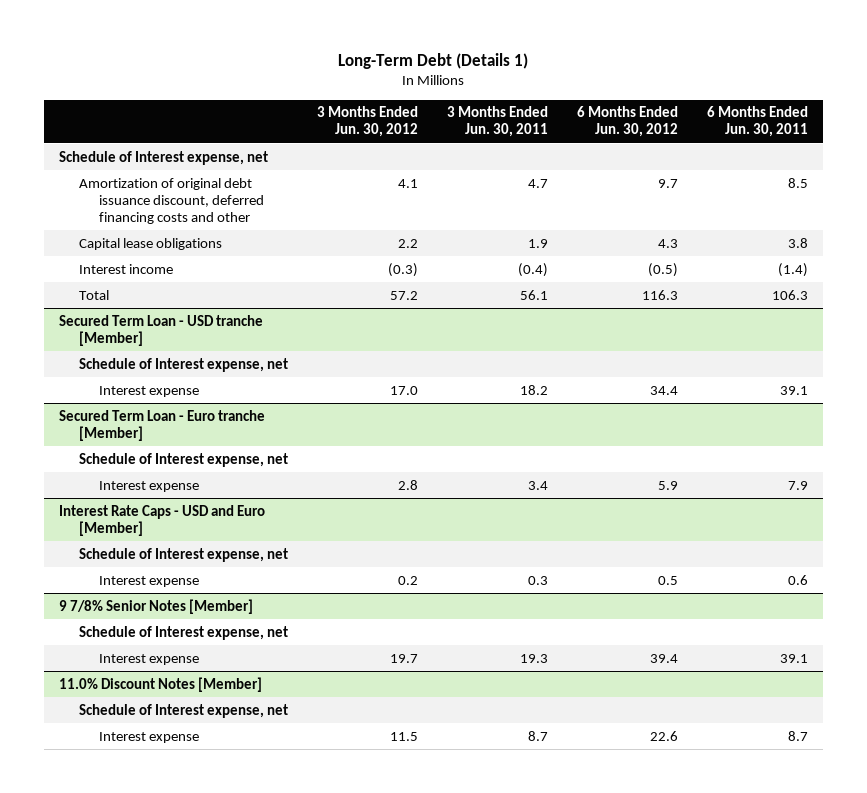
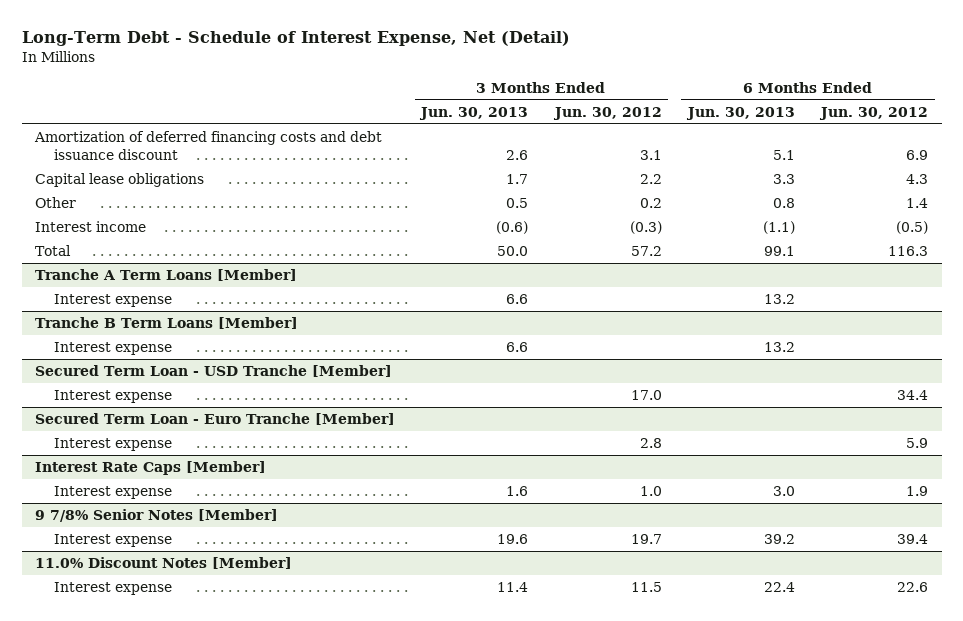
- Long-Term Debt (Details 1)
+ Long-Term Debt - Schedule of Interest Expense, Net (Detail)
- | 3 Months Ended Jun. 30, 2012 | 3 Months Ended Jun. 30, 2011 | 6 Months Ended Jun. 30, 2012 | 6 Months Ended Jun. 30, 2011
+ | 3 Months Ended Jun. 30, 2013 | 3 Months Ended Jun. 30, 2012 | 6 Months Ended Jun. 30, 2013 | 6 Months Ended Jun. 30, 2012
- Schedule of Interest expense, net
- Amortization of original debt issuance discount, deferred financing costs and other | 4.1 | 4.7 | 9.7 | 8.5
+ Amortization of deferred financing costs and debt issuance discount | 2.6 | 3.1 | 5.1 | 6.9
+ Other | 0.5 | 0.2 | 0.8 | 1.4
- Secured Term Loan - USD tranche [Member]
- Schedule of Interest expense, net
+ Tranche A Term Loans [Member]
+ Interest expense | 6.6 | | 13.2 |
+ Tranche B Term Loans [Member]
+ Interest expense | 6.6 | | 13.2 |
+ Secured Term Loan - USD Tranche [Member]
- Secured Term Loan - Euro tranche [Member]
- Schedule of Interest expense, net
+ Secured Term Loan - Euro Tranche [Member]
- Interest Rate Caps - USD and Euro [Member]
- Schedule of Interest expense, net
- Interest expense | 0.2 | 0.3 | 0.5 | 0.6
+ Interest Rate Caps [Member]
+ Interest expense | 1.6 | 1.0 | 3.0 | 1.9
@ 9 7/8% Senior Notes [Member]
- Schedule of Interest expense, net
@ 11.0% Discount Notes [Member]
- Schedule of Interest expense, net

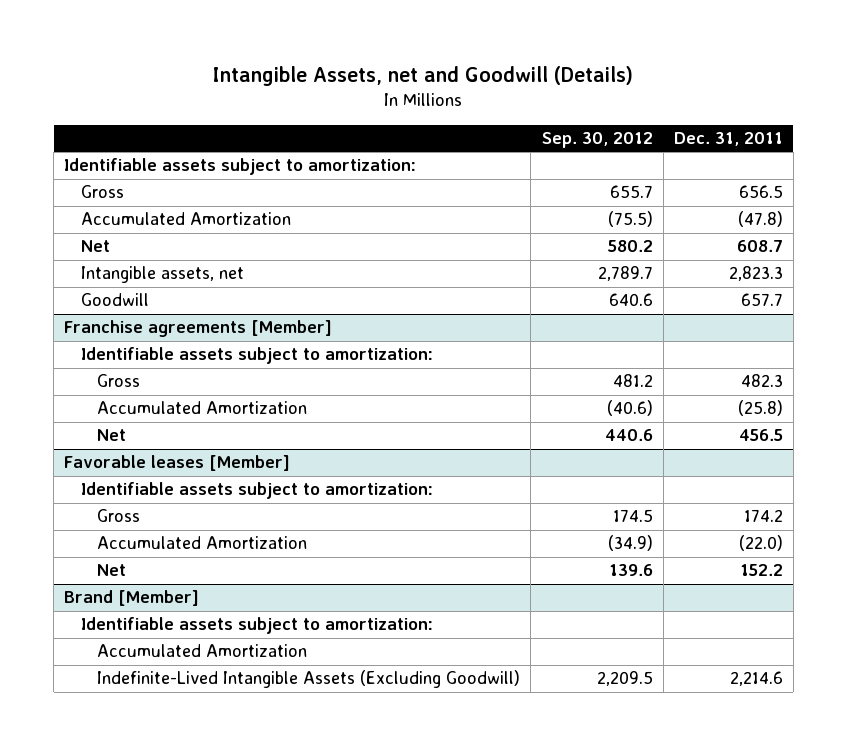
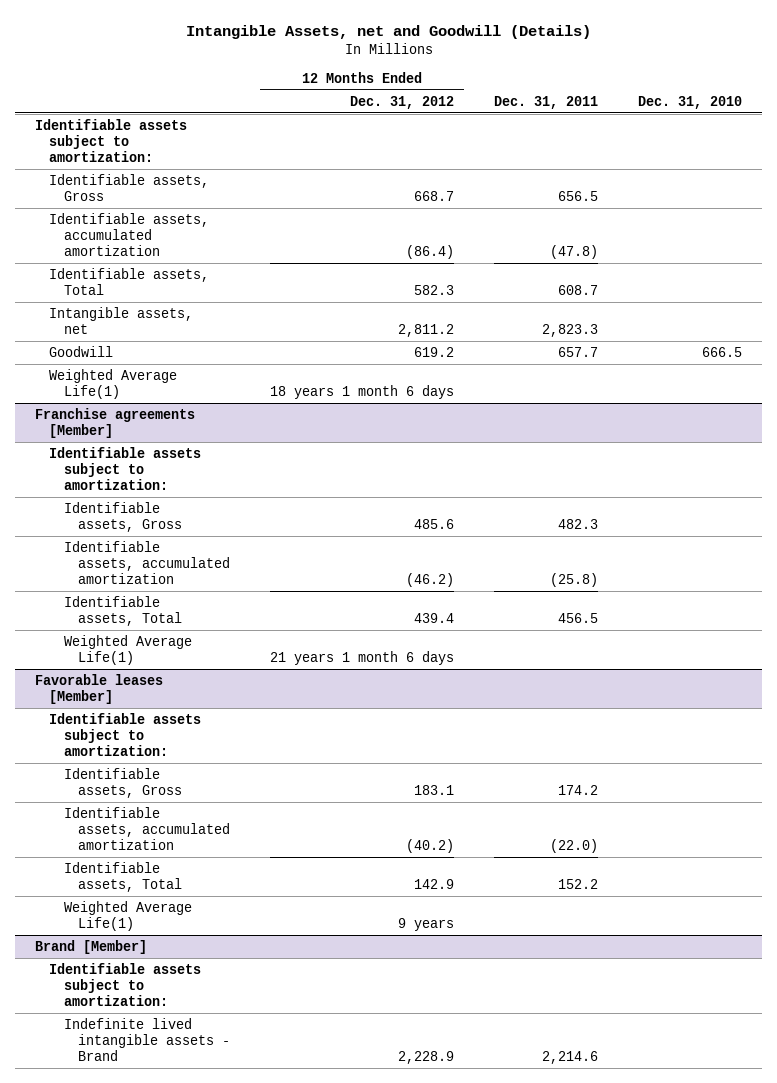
- | Sep. 30, 2012 | Dec. 31, 2011
+ | 12 Months Ended Dec. 31, 2012 | Dec. 31, 2011 | Dec. 31, 2010
- Gross | 655.7 | 656.5
- Accumulated Amortization | (75.5) | (47.8)
- Net | 580.2 | 608.7
+ Identifiable assets, Gross | 668.7 | 656.5 |
+ Identifiable assets, accumulated amortization | (86.4) | (47.8) |
+ Identifiable assets, Total | 582.3 | 608.7 |
+ Weighted Average Life(1) | 18 years 1 month 6 days | |
@ Franchise agreements [Member]
- Gross | 481.2 | 482.3
- Accumulated Amortization | (40.6) | (25.8)
- Net | 440.6 | 456.5
+ Identifiable assets, Gross | 485.6 | 482.3 |
+ Identifiable assets, accumulated amortization | (46.2) | (25.8) |
+ Identifiable assets, Total | 439.4 | 456.5 |
+ Weighted Average Life(1) | 21 years 1 month 6 days | |
@ Favorable leases [Member]
- Gross | 174.5 | 174.2
- Accumulated Amortization | (34.9) | (22.0)
- Net | 139.6 | 152.2
+ Identifiable assets, Gross | 183.1 | 174.2 |
+ Identifiable assets, accumulated amortization | (40.2) | (22.0) |
+ Identifiable assets, Total | 142.9 | 152.2 |
+ Weighted Average Life(1) | 9 years | |
@ Brand [Member]
- Accumulated Amortization
- Indefinite-Lived Intangible Assets (Excluding Goodwill) | 2,209.5 | 2,214.6
+ Indefinite lived intangible assets - Brand | 2,228.9 | 2,214.6 |

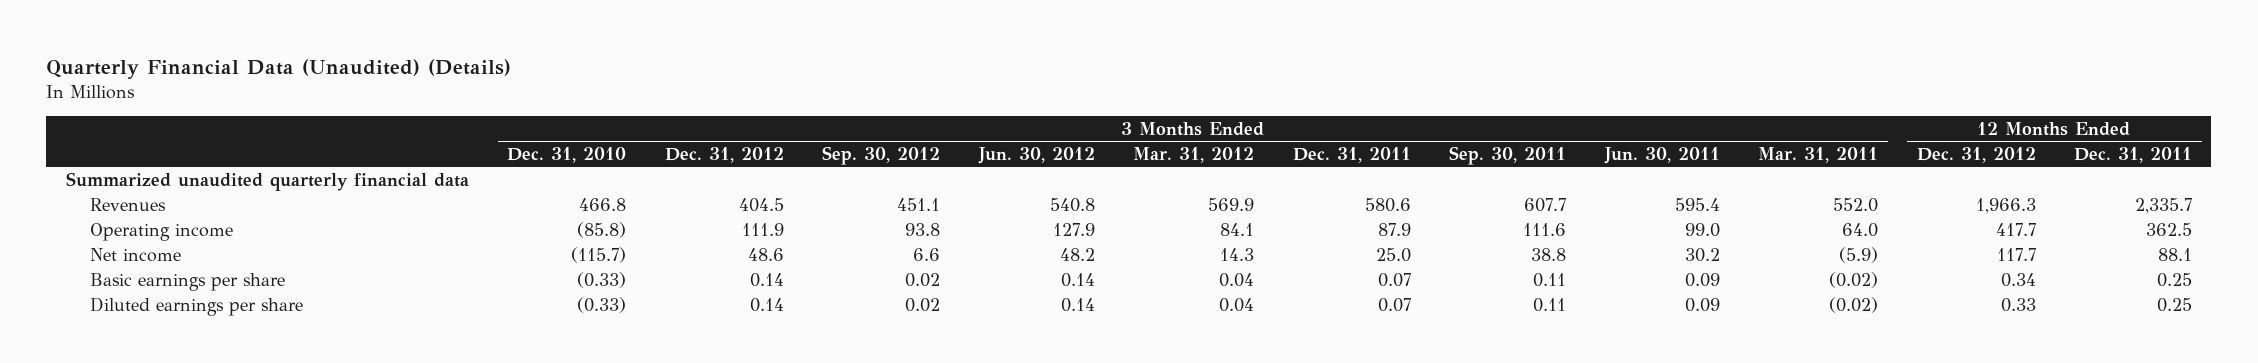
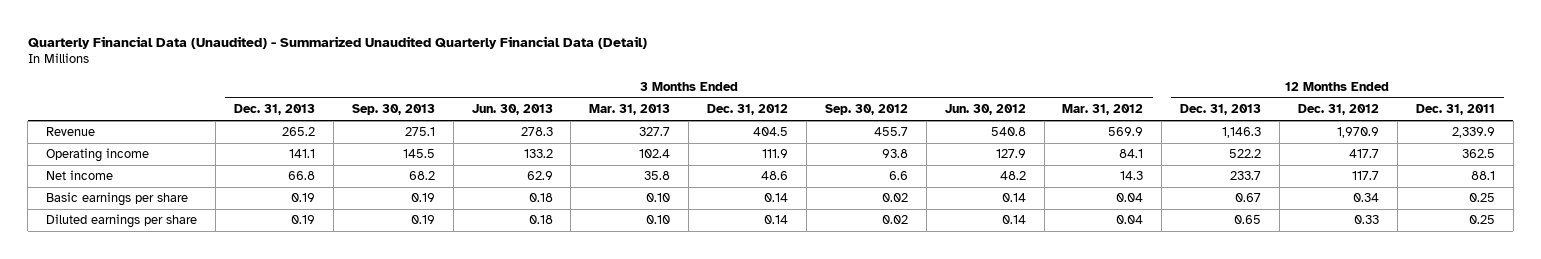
- Quarterly Financial Data (Unaudited) (Details)
+ Quarterly Financial Data (Unaudited) - Summarized Unaudited Quarterly Financial Data (Detail)
- | 3 Months Ended Dec. 31, 2010 | 3 Months Ended Dec. 31, 2012 | 3 Months Ended Sep. 30, 2012 | 3 Months Ended Jun. 30, 2012 | 3 Months Ended Mar. 31, 2012 | 3 Months Ended Dec. 31, 2011 | 3 Months Ended Sep. 30, 2011 | 3 Months Ended Jun. 30, 2011 | 3 Months Ended Mar. 31, 2011 | 12 Months Ended Dec. 31, 2012 | 12 Months Ended Dec. 31, 2011
+ | 3 Months Ended Dec. 31, 2013 | 3 Months Ended Sep. 30, 2013 | 3 Months Ended Jun. 30, 2013 | 3 Months Ended Mar. 31, 2013 | 3 Months Ended Dec. 31, 2012 | 3 Months Ended Sep. 30, 2012 | 3 Months Ended Jun. 30, 2012 | 3 Months Ended Mar. 31, 2012 | 12 Months Ended Dec. 31, 2013 | 12 Months Ended Dec. 31, 2012 | 12 Months Ended Dec. 31, 2011
- Summarized unaudited quarterly financial data
- Revenues | 466.8 | 404.5 | 451.1 | 540.8 | 569.9 | 580.6 | 607.7 | 595.4 | 552.0 | 1,966.3 | 2,335.7
+ Revenue | 265.2 | 275.1 | 278.3 | 327.7 | 404.5 | 455.7 | 540.8 | 569.9 | 1,146.3 | 1,970.9 | 2,339.9

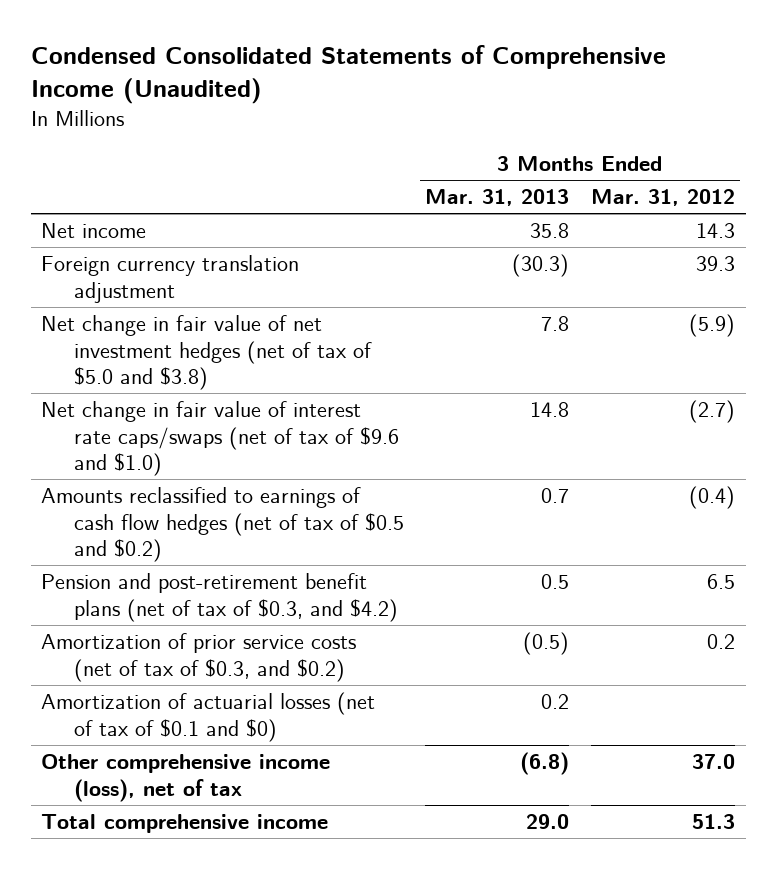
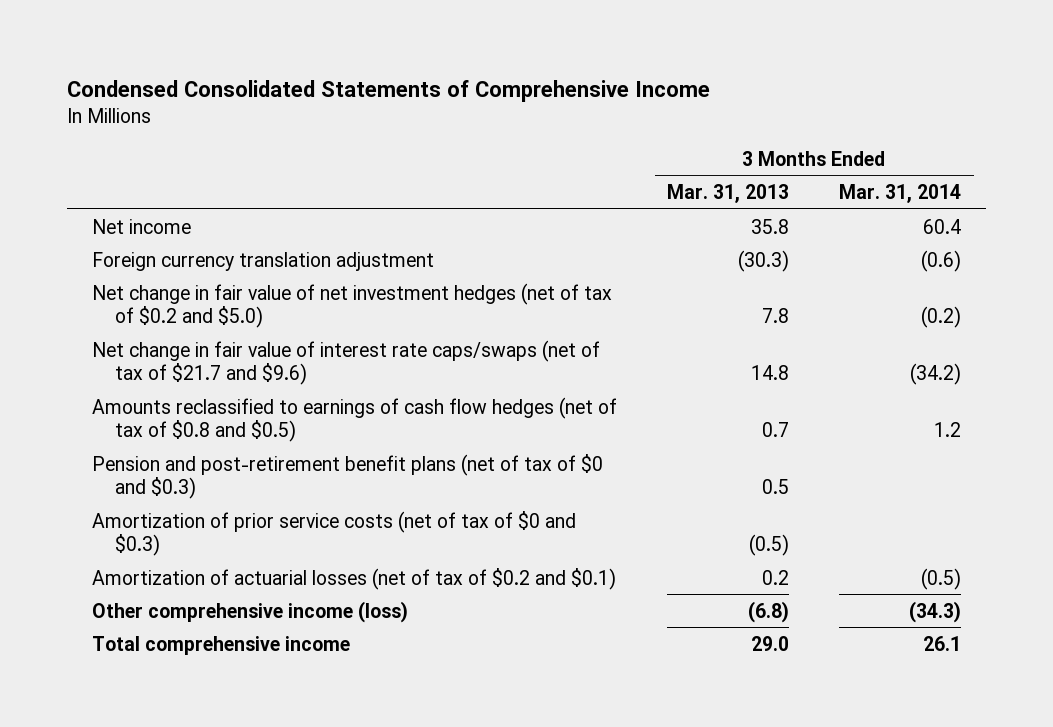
- Condensed Consolidated Statements of Comprehensive Income (Unaudited)
+ Condensed Consolidated Statements of Comprehensive Income
- | 3 Months Ended Mar. 31, 2013 | 3 Months Ended Mar. 31, 2012
+ | 3 Months Ended Mar. 31, 2013 | 3 Months Ended Mar. 31, 2014
- Net change in fair value of net investment hedges (net of tax of $5.0 and $3.8) | 7.8 | (5.9)
- Net change in fair value of interest rate caps/swaps (net of tax of $9.6 and $1.0) | 14.8 | (2.7)
- Amounts reclassified to earnings of cash flow hedges (net of tax of $0.5 and $0.2) | 0.7 | (0.4)
- Pension and post-retirement benefit plans (net of tax of $0.3, and $4.2) | 0.5 | 6.5
- Amortization of prior service costs (net of tax of $0.3, and $0.2) | (0.5) | 0.2
- Amortization of actuarial losses (net of tax of $0.1 and $0) | 0.2 |
- Other comprehensive income (loss), net of tax | (6.8) | 37.0
+ Net change in fair value of net investment hedges (net of tax of $0.2 and $5.0) | 7.8 | (0.2)
+ Net change in fair value of interest rate caps/swaps (net of tax of $21.7 and $9.6) | 14.8 | (34.2)
+ Amounts reclassified to earnings of cash flow hedges (net of tax of $0.8 and $0.5) | 0.7 | 1.2
+ Pension and post-retirement benefit plans (net of tax of $0 and $0.3) | 0.5 |
+ Amortization of prior service costs (net of tax of $0 and $0.3) | (0.5) |
+ Amortization of actuarial losses (net of tax of $0.2 and $0.1) | 0.2 | (0.5)
+ Other comprehensive income (loss) | (6.8) | (34.3)

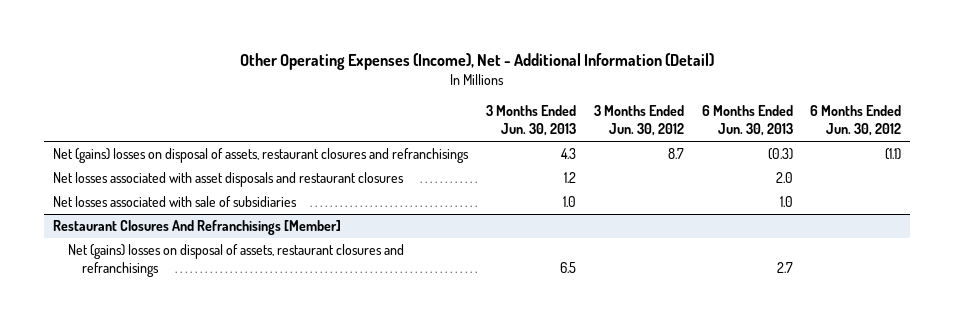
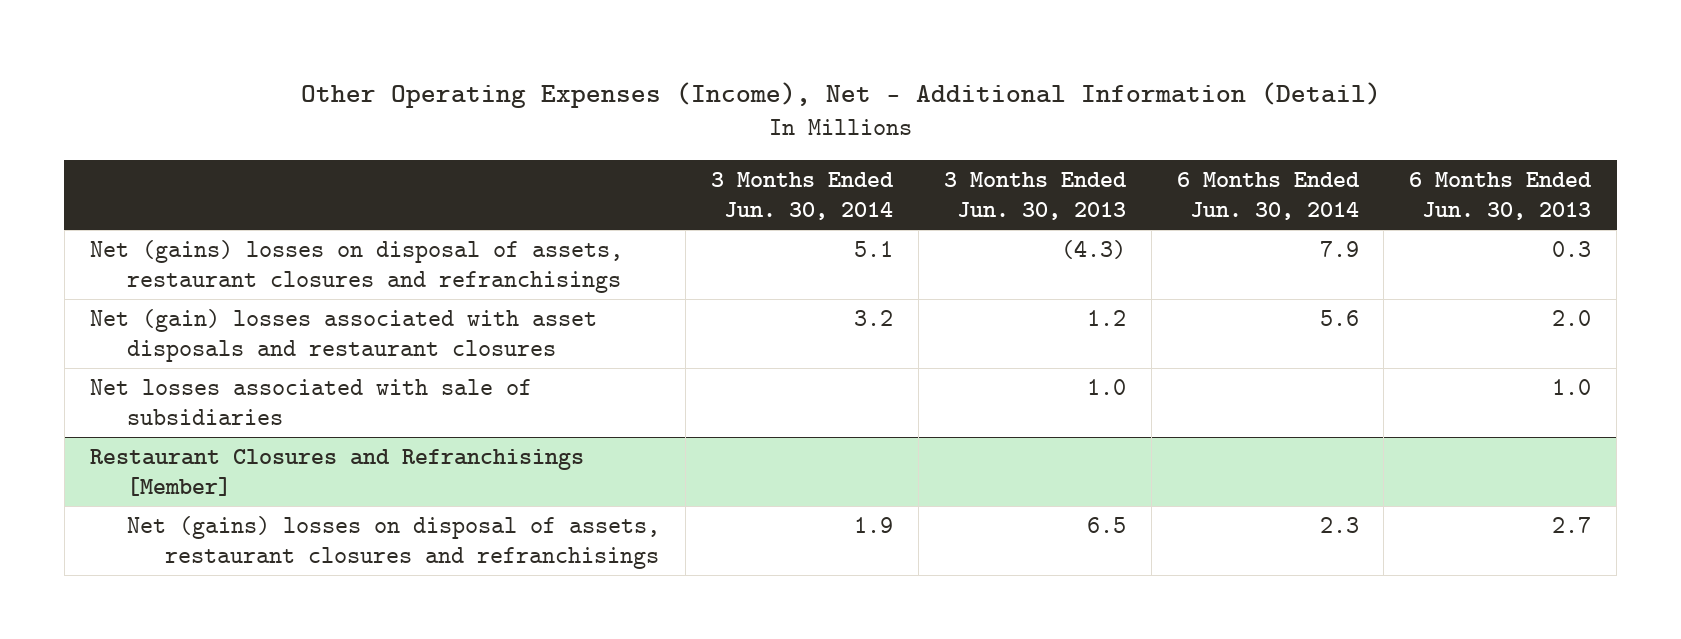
- | 3 Months Ended Jun. 30, 2013 | 3 Months Ended Jun. 30, 2012 | 6 Months Ended Jun. 30, 2013 | 6 Months Ended Jun. 30, 2012
+ | 3 Months Ended Jun. 30, 2014 | 3 Months Ended Jun. 30, 2013 | 6 Months Ended Jun. 30, 2014 | 6 Months Ended Jun. 30, 2013
- Net (gains) losses on disposal of assets, restaurant closures and refranchisings | 4.3 | 8.7 | (0.3) | (1.1)
- Net losses associated with asset disposals and restaurant closures | 1.2 | | 2.0 |
+ Net (gains) losses on disposal of assets, restaurant closures and refranchisings | 5.1 | (4.3) | 7.9 | 0.3
+ Net (gain) losses associated with asset disposals and restaurant closures | 3.2 | 1.2 | 5.6 | 2.0
- Restaurant Closures And Refranchisings [Member]
+ Restaurant Closures and Refranchisings [Member]

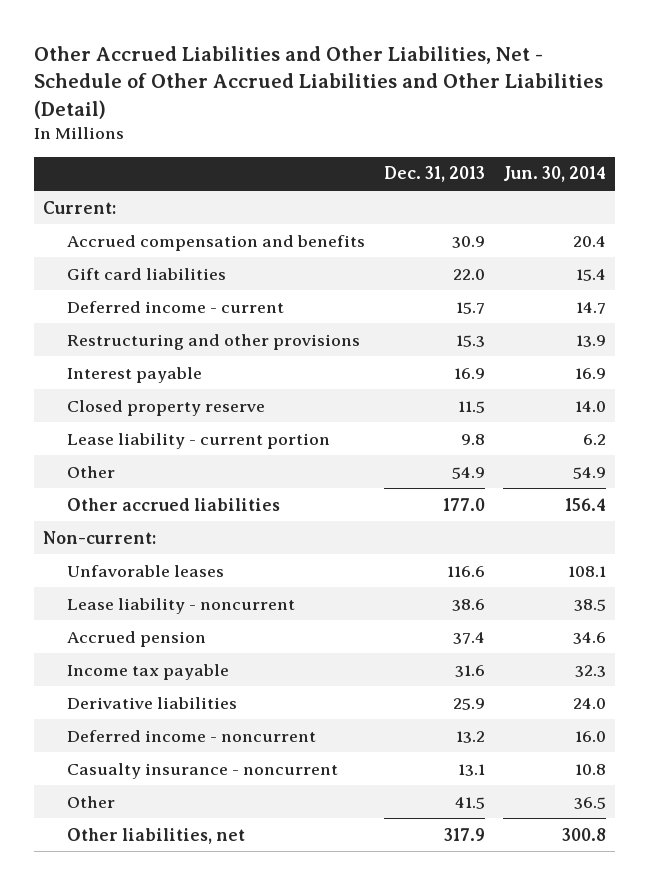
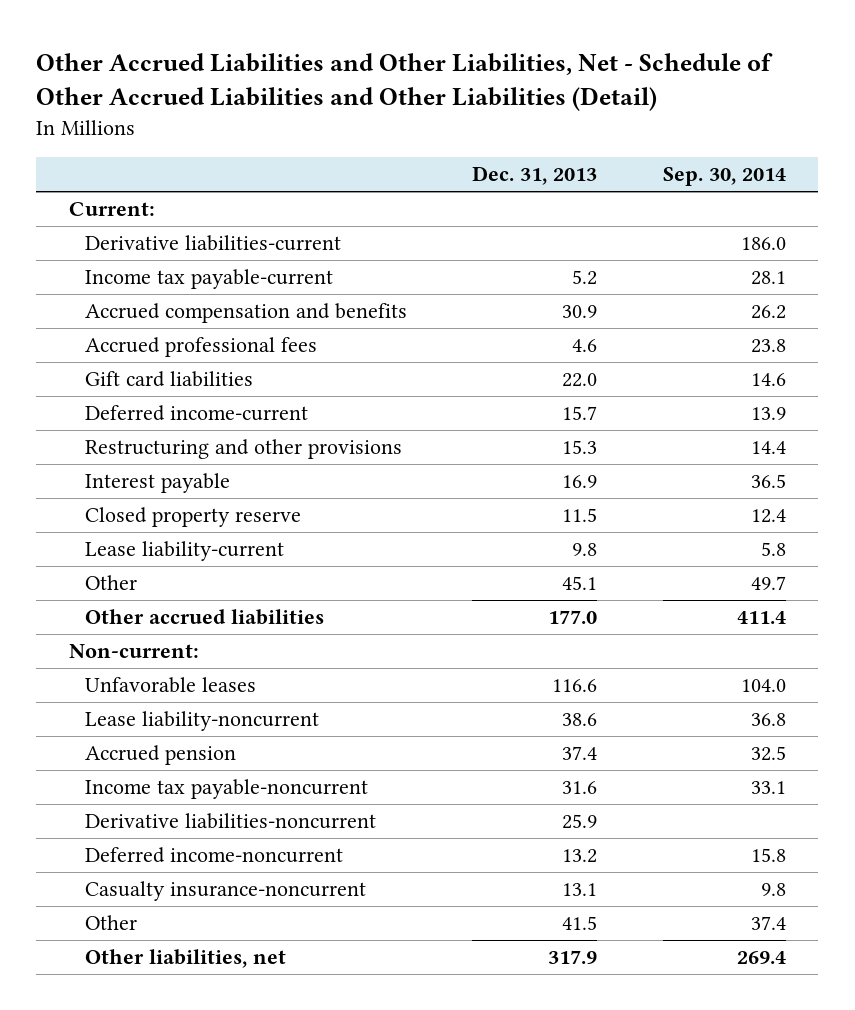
- | Dec. 31, 2013 | Jun. 30, 2014
+ | Dec. 31, 2013 | Sep. 30, 2014
+ Derivative liabilities-current | | 186.0
+ Income tax payable-current | 5.2 | 28.1
+ Accrued professional fees | 4.6 | 23.8
- Deferred income - current | 15.7 | 14.7
+ Deferred income-current | 15.7 | 13.9
- Lease liability - current portion | 9.8 | 6.2
- Other | 54.9 | 54.9
+ Lease liability-current | 9.8 | 5.8
+ Other | 45.1 | 49.7
- Lease liability - noncurrent | 38.6 | 38.5
+ Lease liability-noncurrent | 38.6 | 36.8
- Income tax payable | 31.6 | 32.3
- Derivative liabilities | 25.9 | 24.0
- Deferred income - noncurrent | 13.2 | 16.0
- Casualty insurance - noncurrent | 13.1 | 10.8
+ Income tax payable-noncurrent | 31.6 | 33.1
+ Derivative liabilities-noncurrent | 25.9 |
+ Deferred income-noncurrent | 13.2 | 15.8
+ Casualty insurance-noncurrent | 13.1 | 9.8

